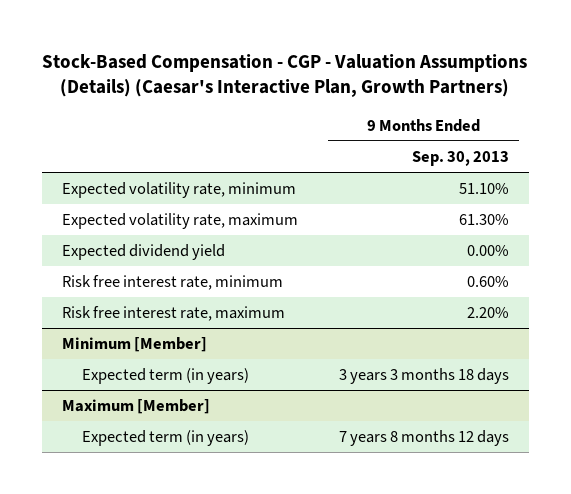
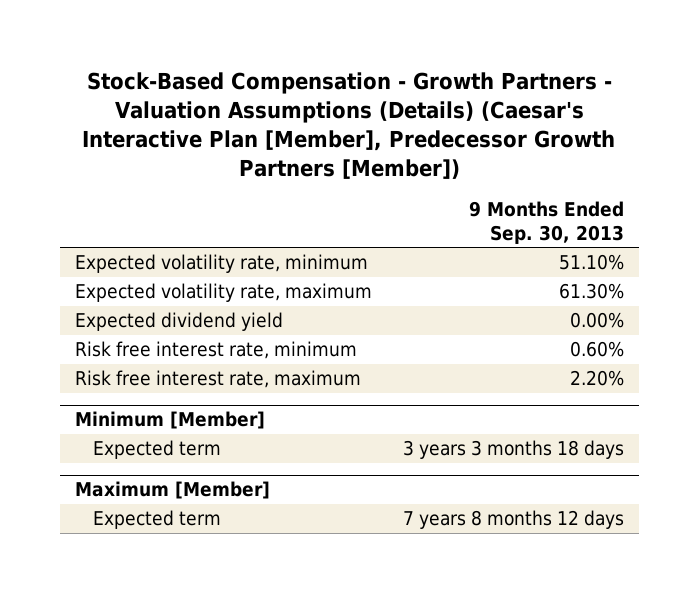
- Stock-Based Compensation - CGP - Valuation Assumptions (Details) (Caesar's Interactive Plan, Growth Partners)
+ Stock-Based Compensation - Growth Partners - Valuation Assumptions (Details) (Caesar's Interactive Plan [Member], Predecessor Growth Partners [Member])
@ Minimum [Member]
- Expected term (in years) | 3 years 3 months 18 days
+ Expected term | 3 years 3 months 18 days
@ Maximum [Member]
- Expected term (in years) | 7 years 8 months 12 days
+ Expected term | 7 years 8 months 12 days

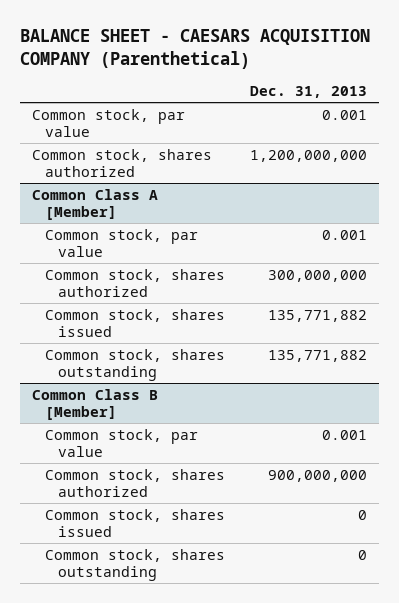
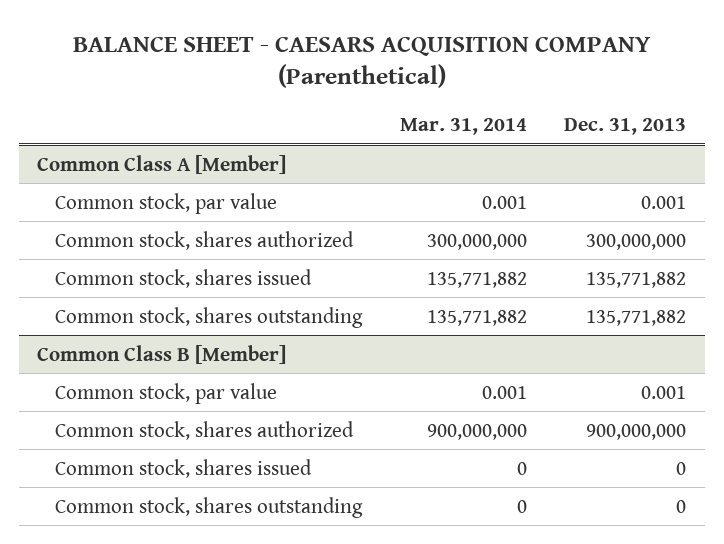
- | Dec. 31, 2013
+ | Mar. 31, 2014 | Dec. 31, 2013
- Common stock, par value | 0.001
- Common stock, shares authorized | 1,200,000,000

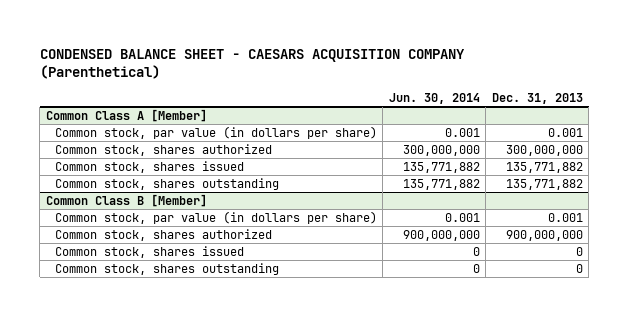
- BALANCE SHEET - CAESARS ACQUISITION COMPANY (Parenthetical)
+ CONDENSED BALANCE SHEET - CAESARS ACQUISITION COMPANY (Parenthetical)
- | Mar. 31, 2014 | Dec. 31, 2013
+ | Jun. 30, 2014 | Dec. 31, 2013
@ Common Class A [Member]
- Common stock, par value | 0.001 | 0.001
+ Common stock, par value (in dollars per share) | 0.001 | 0.001
@ Common Class B [Member]
- Common stock, par value | 0.001 | 0.001
+ Common stock, par value (in dollars per share) | 0.001 | 0.001

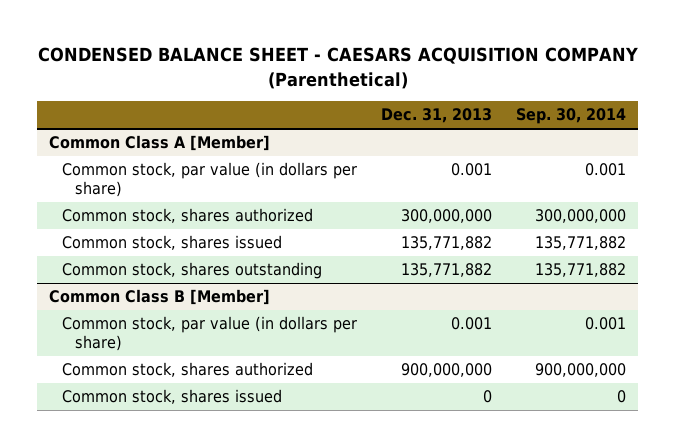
- | Jun. 30, 2014 | Dec. 31, 2013
+ | Dec. 31, 2013 | Sep. 30, 2014
@ Common Class B [Member]
- Common stock, shares outstanding | 0 | 0

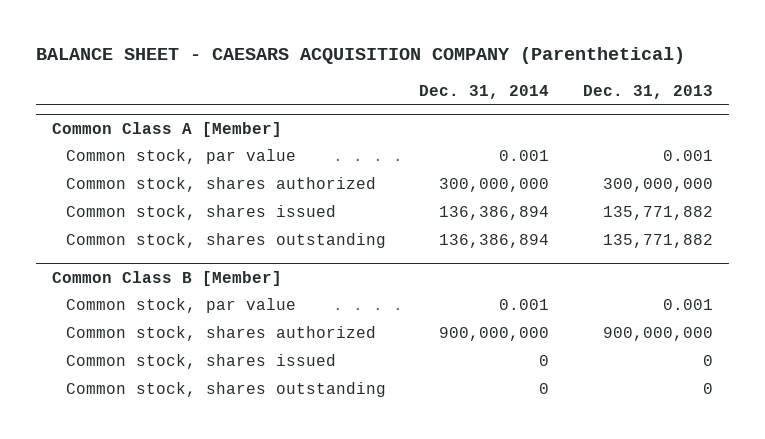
- CONDENSED BALANCE SHEET - CAESARS ACQUISITION COMPANY (Parenthetical)
+ BALANCE SHEET - CAESARS ACQUISITION COMPANY (Parenthetical)
- | Dec. 31, 2013 | Sep. 30, 2014
+ | Dec. 31, 2014 | Dec. 31, 2013
@ Common Class A [Member]
- Common stock, par value (in dollars per share) | 0.001 | 0.001
+ Common stock, par value | 0.001 | 0.001
@ Common Class B [Member]
- Common stock, par value (in dollars per share) | 0.001 | 0.001
+ Common stock, par value | 0.001 | 0.001
+ Common stock, shares outstanding | 0 | 0

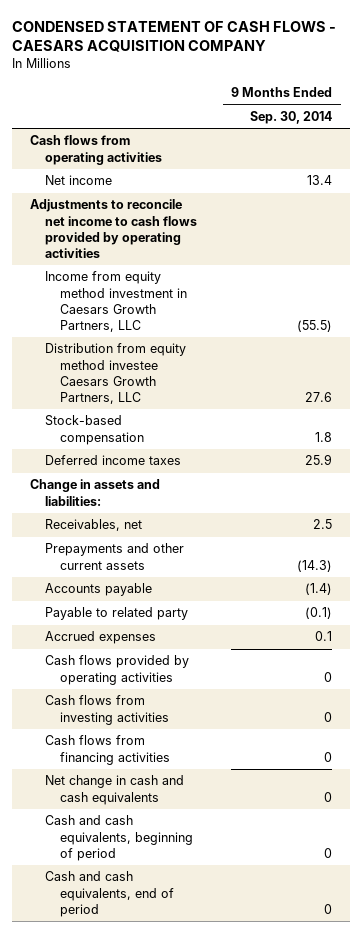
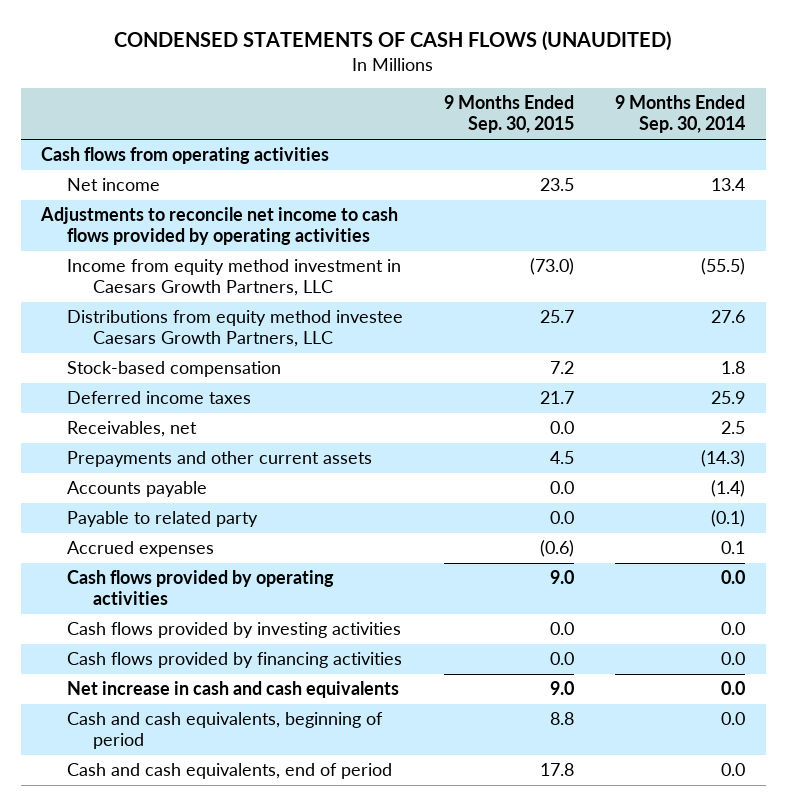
- CONDENSED STATEMENT OF CASH FLOWS - CAESARS ACQUISITION COMPANY
+ CONDENSED STATEMENTS OF CASH FLOWS (UNAUDITED)
- | 9 Months Ended Sep. 30, 2014
+ | 9 Months Ended Sep. 30, 2015 | 9 Months Ended Sep. 30, 2014
- Distribution from equity method investee Caesars Growth Partners, LLC | 27.6
+ Distributions from equity method investee Caesars Growth Partners, LLC | 25.7 | 27.6
- Change in assets and liabilities:
- Cash flows provided by operating activities | 0
- Cash flows from investing activities | 0
- Cash flows from financing activities | 0
- Net change in cash and cash equivalents | 0
- Cash and cash equivalents, beginning of period | 0
- Cash and cash equivalents, end of period | 0
+ Cash flows provided by operating activities | 9.0 | 0.0
+ Cash flows provided by investing activities | 0.0 | 0.0
+ Cash flows provided by financing activities | 0.0 | 0.0
+ Net increase in cash and cash equivalents | 9.0 | 0.0
+ Cash and cash equivalents, beginning of period | 8.8 | 0.0
+ Cash and cash equivalents, end of period | 17.8 | 0.0

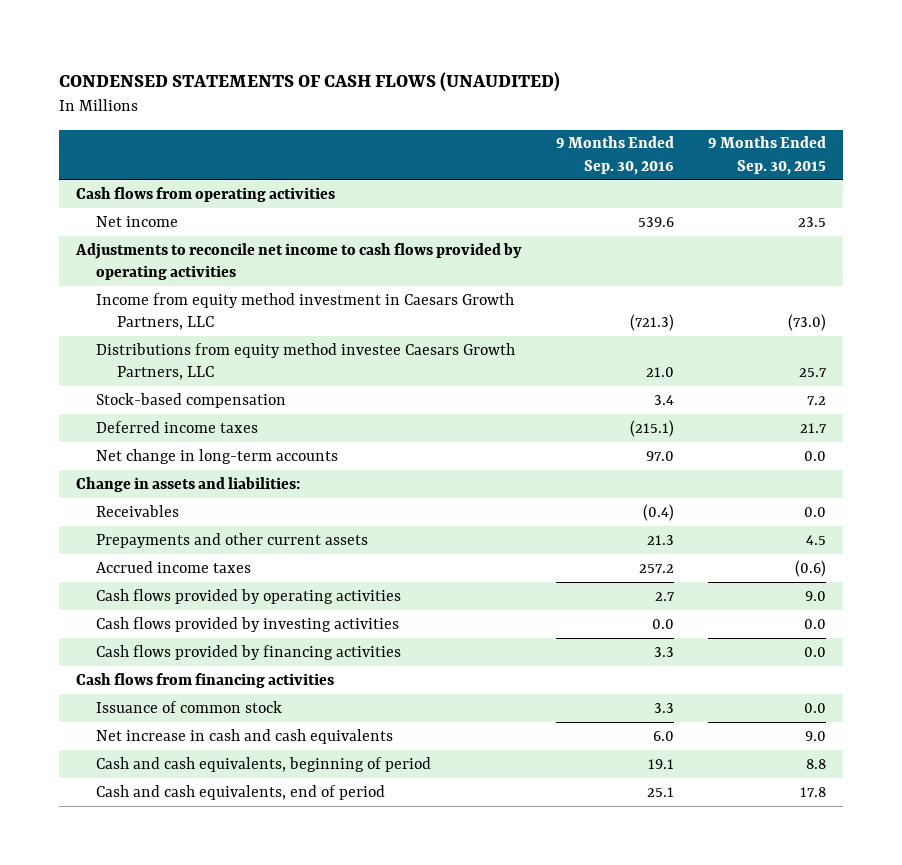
- | 9 Months Ended Sep. 30, 2015 | 9 Months Ended Sep. 30, 2014
+ | 9 Months Ended Sep. 30, 2016 | 9 Months Ended Sep. 30, 2015
- Receivables, net | 0.0 | 2.5
+ Net change in long-term accounts | 97.0 | 0.0
+ Change in assets and liabilities:
+ Receivables | (0.4) | 0.0
- Accounts payable | 0.0 | (1.4)
- Payable to related party | 0.0 | (0.1)
- Accrued expenses | (0.6) | 0.1
+ Accrued income taxes | 257.2 | (0.6)
+ Cash flows from financing activities
+ Issuance of common stock | 3.3 | 0.0

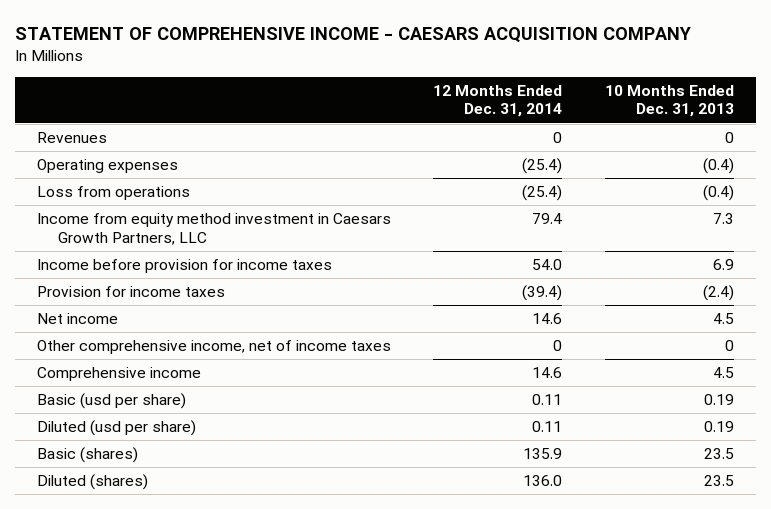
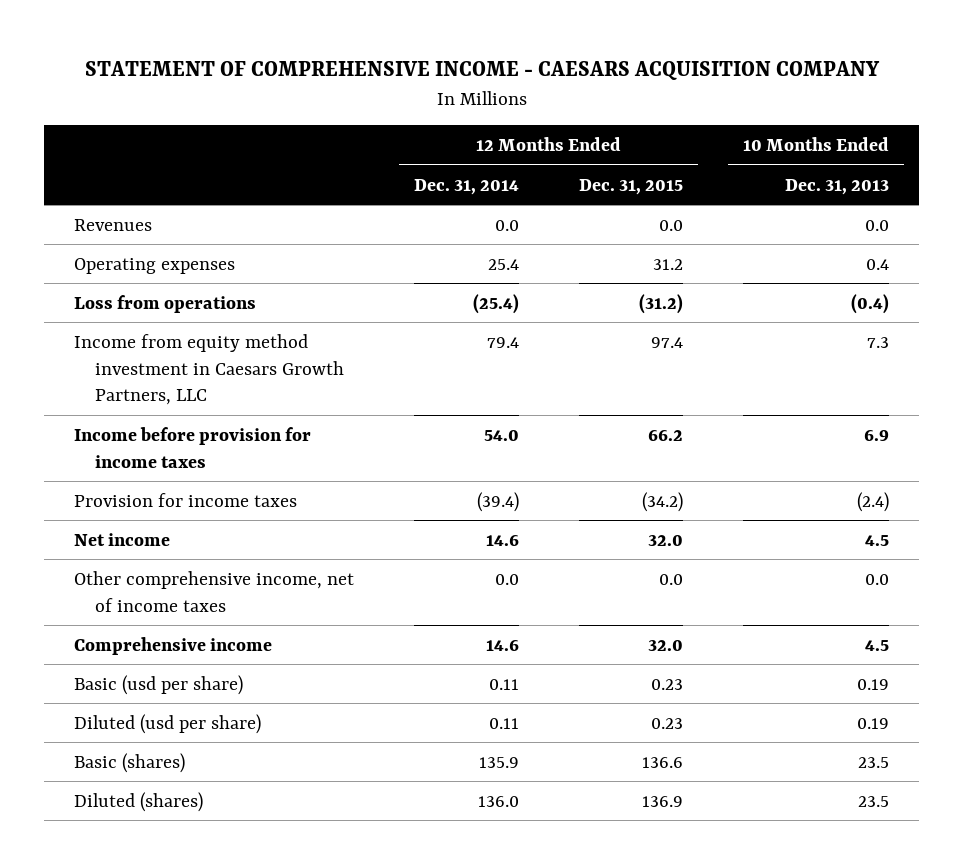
- | 12 Months Ended Dec. 31, 2014 | 10 Months Ended Dec. 31, 2013
+ | 12 Months Ended Dec. 31, 2014 | 12 Months Ended Dec. 31, 2015 | 10 Months Ended Dec. 31, 2013
- Revenues | 0 | 0
- Operating expenses | (25.4) | (0.4)
+ Revenues | 0.0 | 0.0 | 0.0
+ Operating expenses | 25.4 | 31.2 | 0.4
- Other comprehensive income, net of income taxes | 0 | 0
+ Other comprehensive income, net of income taxes | 0.0 | 0.0 | 0.0

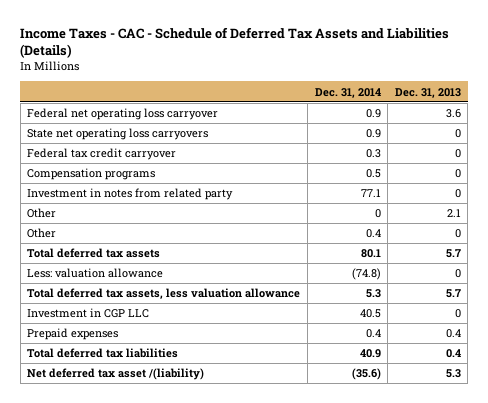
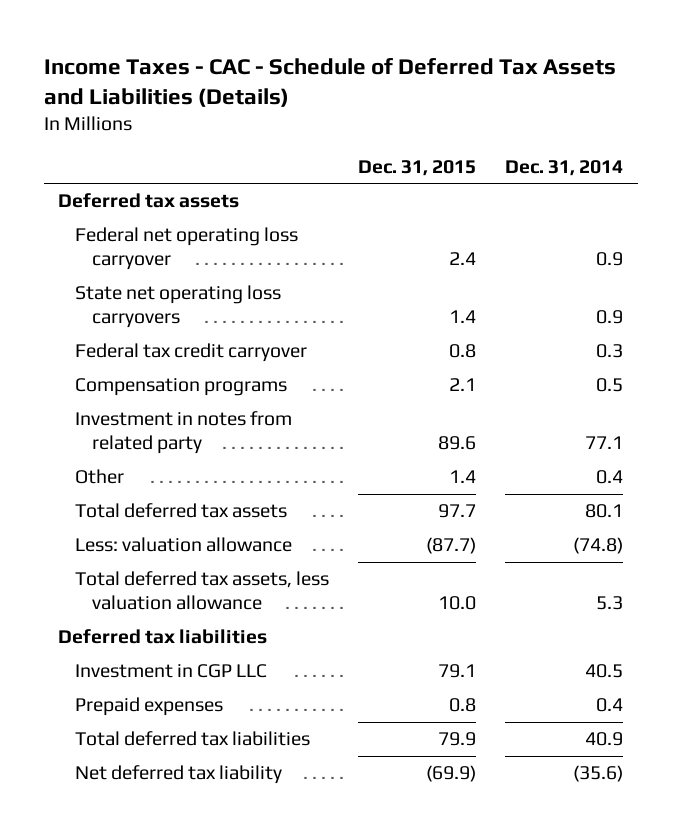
- | Dec. 31, 2014 | Dec. 31, 2013
+ | Dec. 31, 2015 | Dec. 31, 2014
+ Deferred tax assets
- Other | 0 | 2.1
+ Deferred tax liabilities
- Net deferred tax asset /(liability) | (35.6) | 5.3
+ Net deferred tax liability | (69.9) | (35.6)

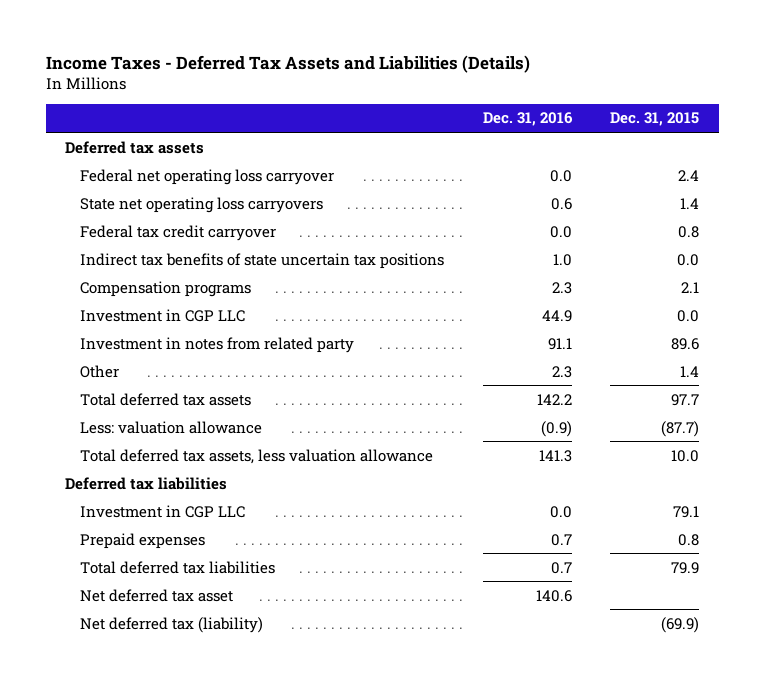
- Income Taxes - CAC - Schedule of Deferred Tax Assets and Liabilities (Details)
+ Income Taxes - Deferred Tax Assets and Liabilities (Details)
- | Dec. 31, 2015 | Dec. 31, 2014
+ | Dec. 31, 2016 | Dec. 31, 2015
+ Indirect tax benefits of state uncertain tax positions | 1.0 | 0.0
+ Investment in CGP LLC | 44.9 | 0.0
- Net deferred tax liability | (69.9) | (35.6)
+ Net deferred tax asset | 140.6 |
+ Net deferred tax (liability) | | (69.9)

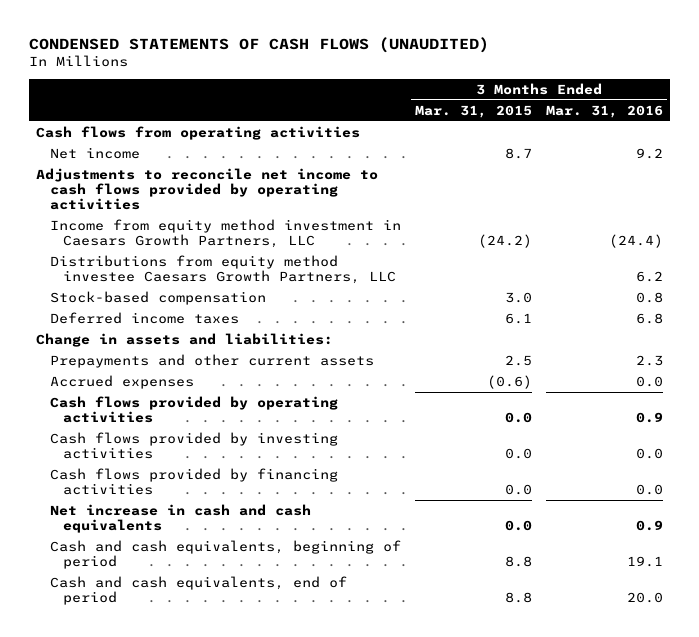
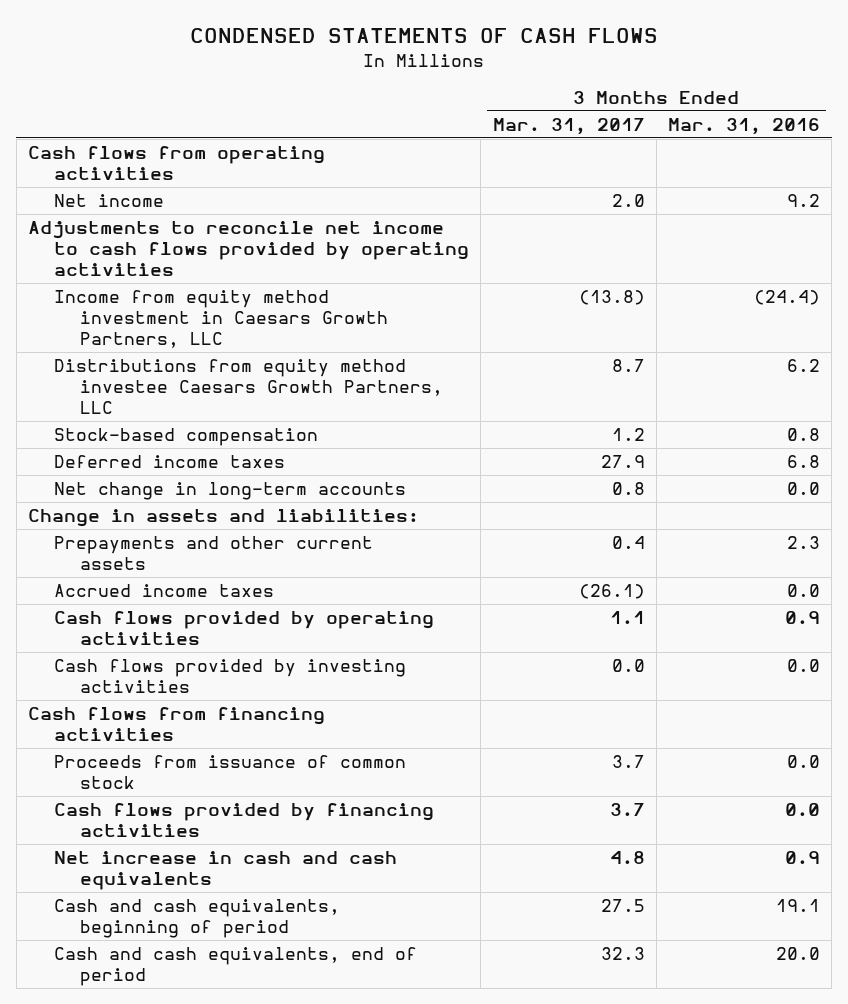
- CONDENSED STATEMENTS OF CASH FLOWS (UNAUDITED)
+ CONDENSED STATEMENTS OF CASH FLOWS
- | 3 Months Ended Mar. 31, 2015 | 3 Months Ended Mar. 31, 2016
+ | 3 Months Ended Mar. 31, 2017 | 3 Months Ended Mar. 31, 2016
+ Net change in long-term accounts | 0.8 | 0.0
- Accrued expenses | (0.6) | 0.0
+ Accrued income taxes | (26.1) | 0.0
+ Cash flows from financing activities
+ Proceeds from issuance of common stock | 3.7 | 0.0

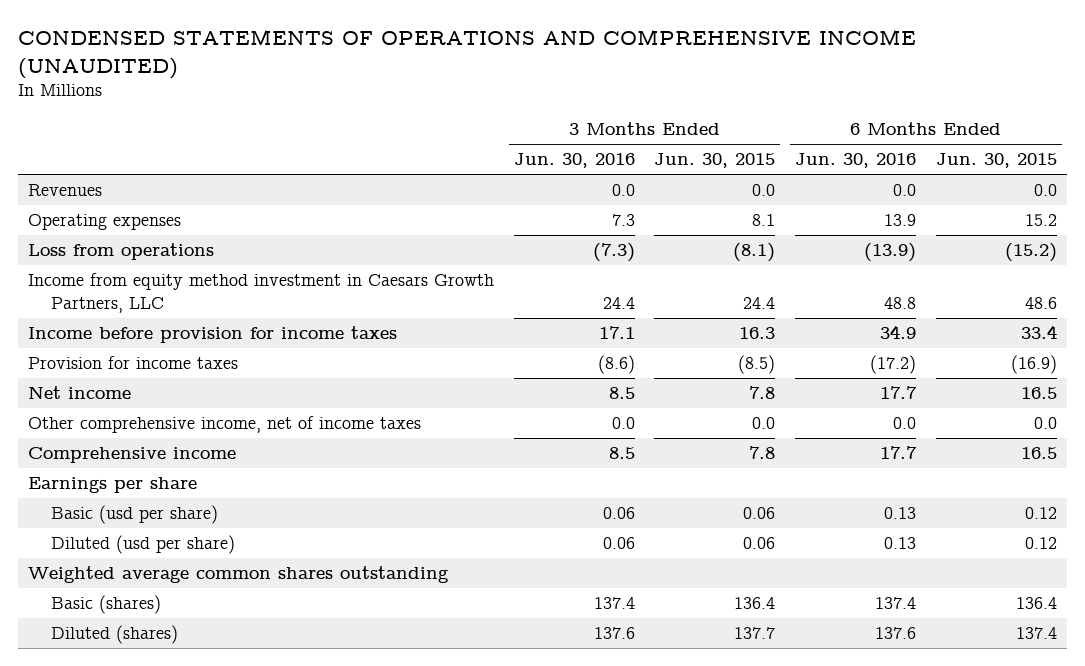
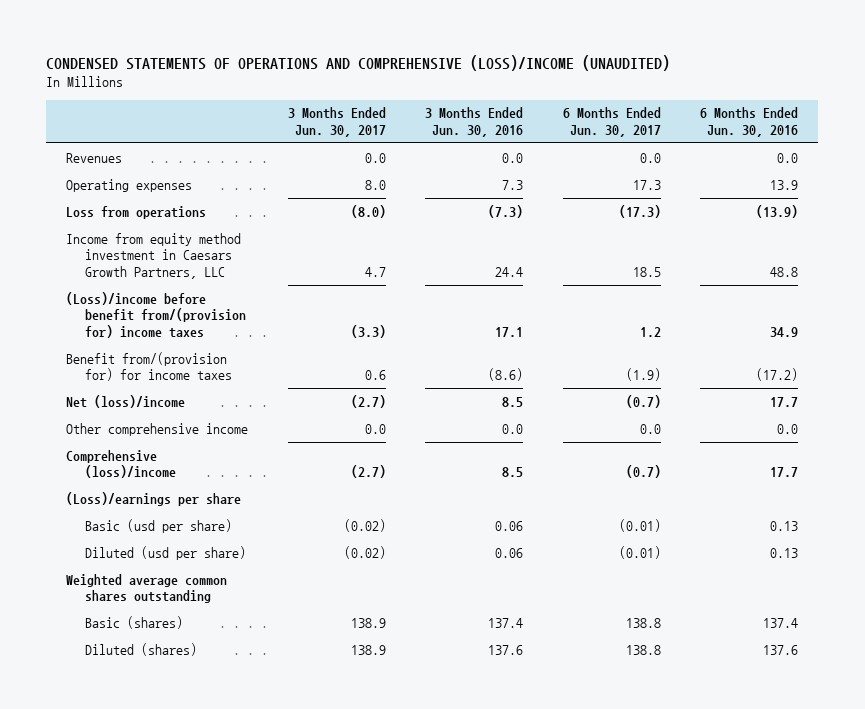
- CONDENSED STATEMENTS OF OPERATIONS AND COMPREHENSIVE INCOME (UNAUDITED)
+ CONDENSED STATEMENTS OF OPERATIONS AND COMPREHENSIVE (LOSS)/INCOME (UNAUDITED)
- | 3 Months Ended Jun. 30, 2016 | 3 Months Ended Jun. 30, 2015 | 6 Months Ended Jun. 30, 2016 | 6 Months Ended Jun. 30, 2015
+ | 3 Months Ended Jun. 30, 2017 | 3 Months Ended Jun. 30, 2016 | 6 Months Ended Jun. 30, 2017 | 6 Months Ended Jun. 30, 2016
- Income before provision for income taxes | 17.1 | 16.3 | 34.9 | 33.4
- Provision for income taxes | (8.6) | (8.5) | (17.2) | (16.9)
- Net income | 8.5 | 7.8 | 17.7 | 16.5
- Other comprehensive income, net of income taxes | 0.0 | 0.0 | 0.0 | 0.0
- Comprehensive income | 8.5 | 7.8 | 17.7 | 16.5
- Earnings per share
+ (Loss)/income before benefit from/(provision for) income taxes | (3.3) | 17.1 | 1.2 | 34.9
+ Benefit from/(provision for) for income taxes | 0.6 | (8.6) | (1.9) | (17.2)
+ Net (loss)/income | (2.7) | 8.5 | (0.7) | 17.7
+ Other comprehensive income | 0.0 | 0.0 | 0.0 | 0.0
+ Comprehensive (loss)/income | (2.7) | 8.5 | (0.7) | 17.7
+ (Loss)/earnings per share

